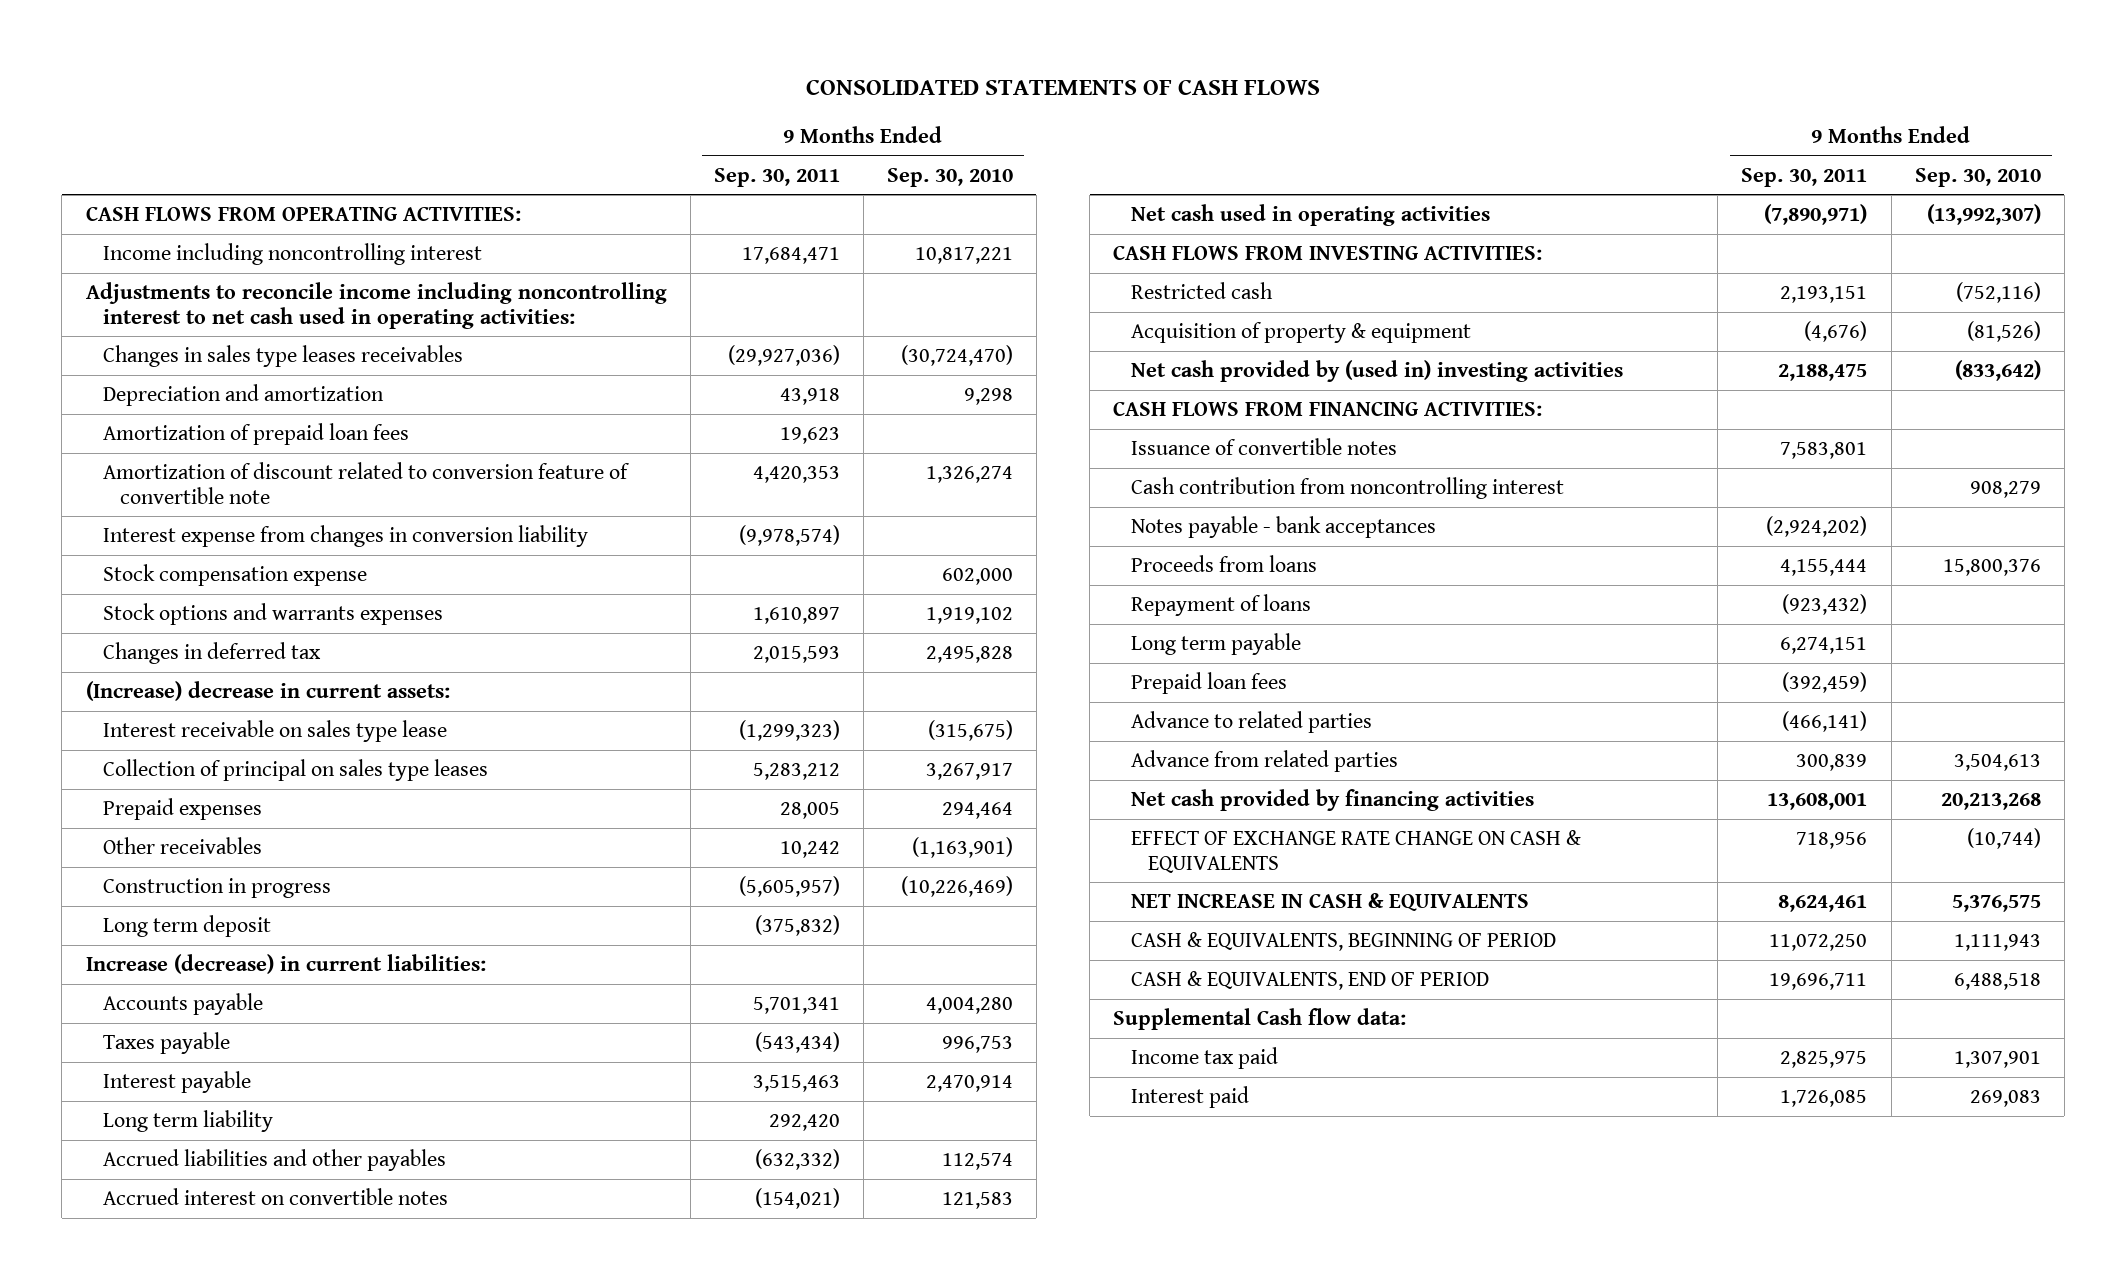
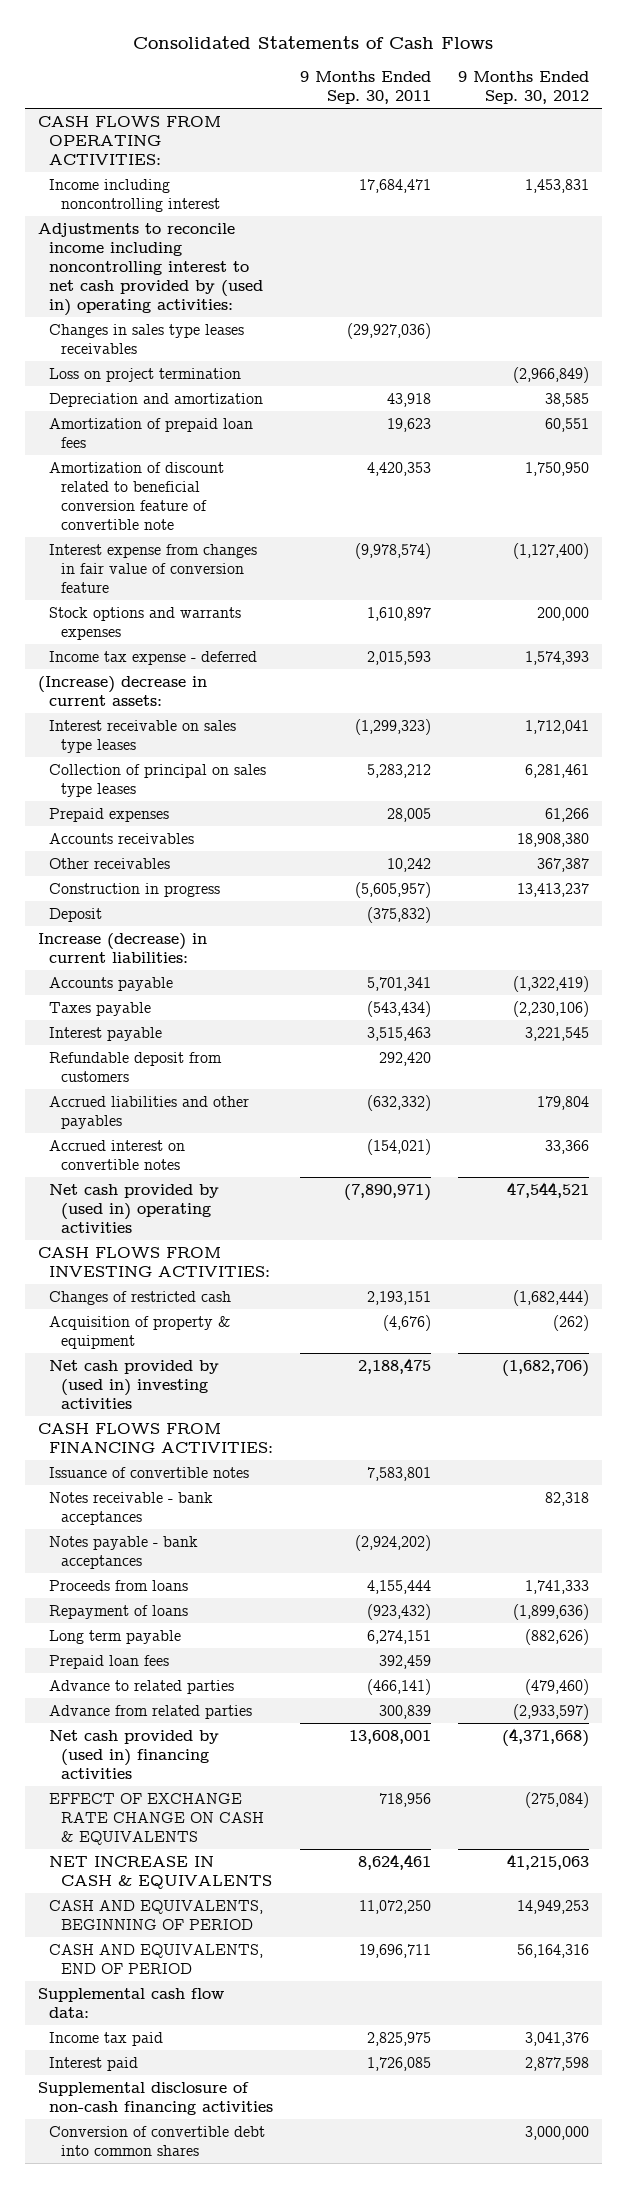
- CONSOLIDATED STATEMENTS OF CASH FLOWS
+ Consolidated Statements of Cash Flows
- | 9 Months Ended Sep. 30, 2011 | 9 Months Ended Sep. 30, 2010
+ | 9 Months Ended Sep. 30, 2011 | 9 Months Ended Sep. 30, 2012
- Adjustments to reconcile income including noncontrolling interest to net cash used in operating activities:
+ Adjustments to reconcile income including noncontrolling interest to net cash provided by (used in) operating activities:
+ Loss on project termination | | (2,966,849)
- Amortization of discount related to conversion feature of convertible note | 4,420,353 | 1,326,274
- Interest expense from changes in conversion liability | (9,978,574) |
- Stock compensation expense | | 602,000
+ Amortization of discount related to beneficial conversion feature of convertible note | 4,420,353 | 1,750,950
+ Interest expense from changes in fair value of conversion feature | (9,978,574) | (1,127,400)
- Changes in deferred tax | 2,015,593 | 2,495,828
+ Income tax expense - deferred | 2,015,593 | 1,574,393
- Interest receivable on sales type lease | (1,299,323) | (315,675)
+ Interest receivable on sales type leases | (1,299,323) | 1,712,041
+ Accounts receivables | | 18,908,380
- Long term deposit | (375,832) |
+ Deposit | (375,832) |
- Long term liability | 292,420 |
+ Refundable deposit from customers | 292,420 |
- Net cash used in operating activities | (7,890,971) | (13,992,307)
+ Net cash provided by (used in) operating activities | (7,890,971) | 47,544,521
- Restricted cash | 2,193,151 | (752,116)
+ Changes of restricted cash | 2,193,151 | (1,682,444)
- Cash contribution from noncontrolling interest | | 908,279
+ Notes receivable - bank acceptances | | 82,318
- Prepaid loan fees | (392,459) |
+ Prepaid loan fees | 392,459 |
- Net cash provided by financing activities | 13,608,001 | 20,213,268
+ Net cash provided by (used in) financing activities | 13,608,001 | (4,371,668)
- CASH & EQUIVALENTS, BEGINNING OF PERIOD | 11,072,250 | 1,111,943
- CASH & EQUIVALENTS, END OF PERIOD | 19,696,711 | 6,488,518
- Supplemental Cash flow data:
+ CASH AND EQUIVALENTS, BEGINNING OF PERIOD | 11,072,250 | 14,949,253
+ CASH AND EQUIVALENTS, END OF PERIOD | 19,696,711 | 56,164,316
+ Supplemental cash flow data:
+ Supplemental disclosure of non-cash financing activities
+ Conversion of convertible debt into common shares | | 3,000,000

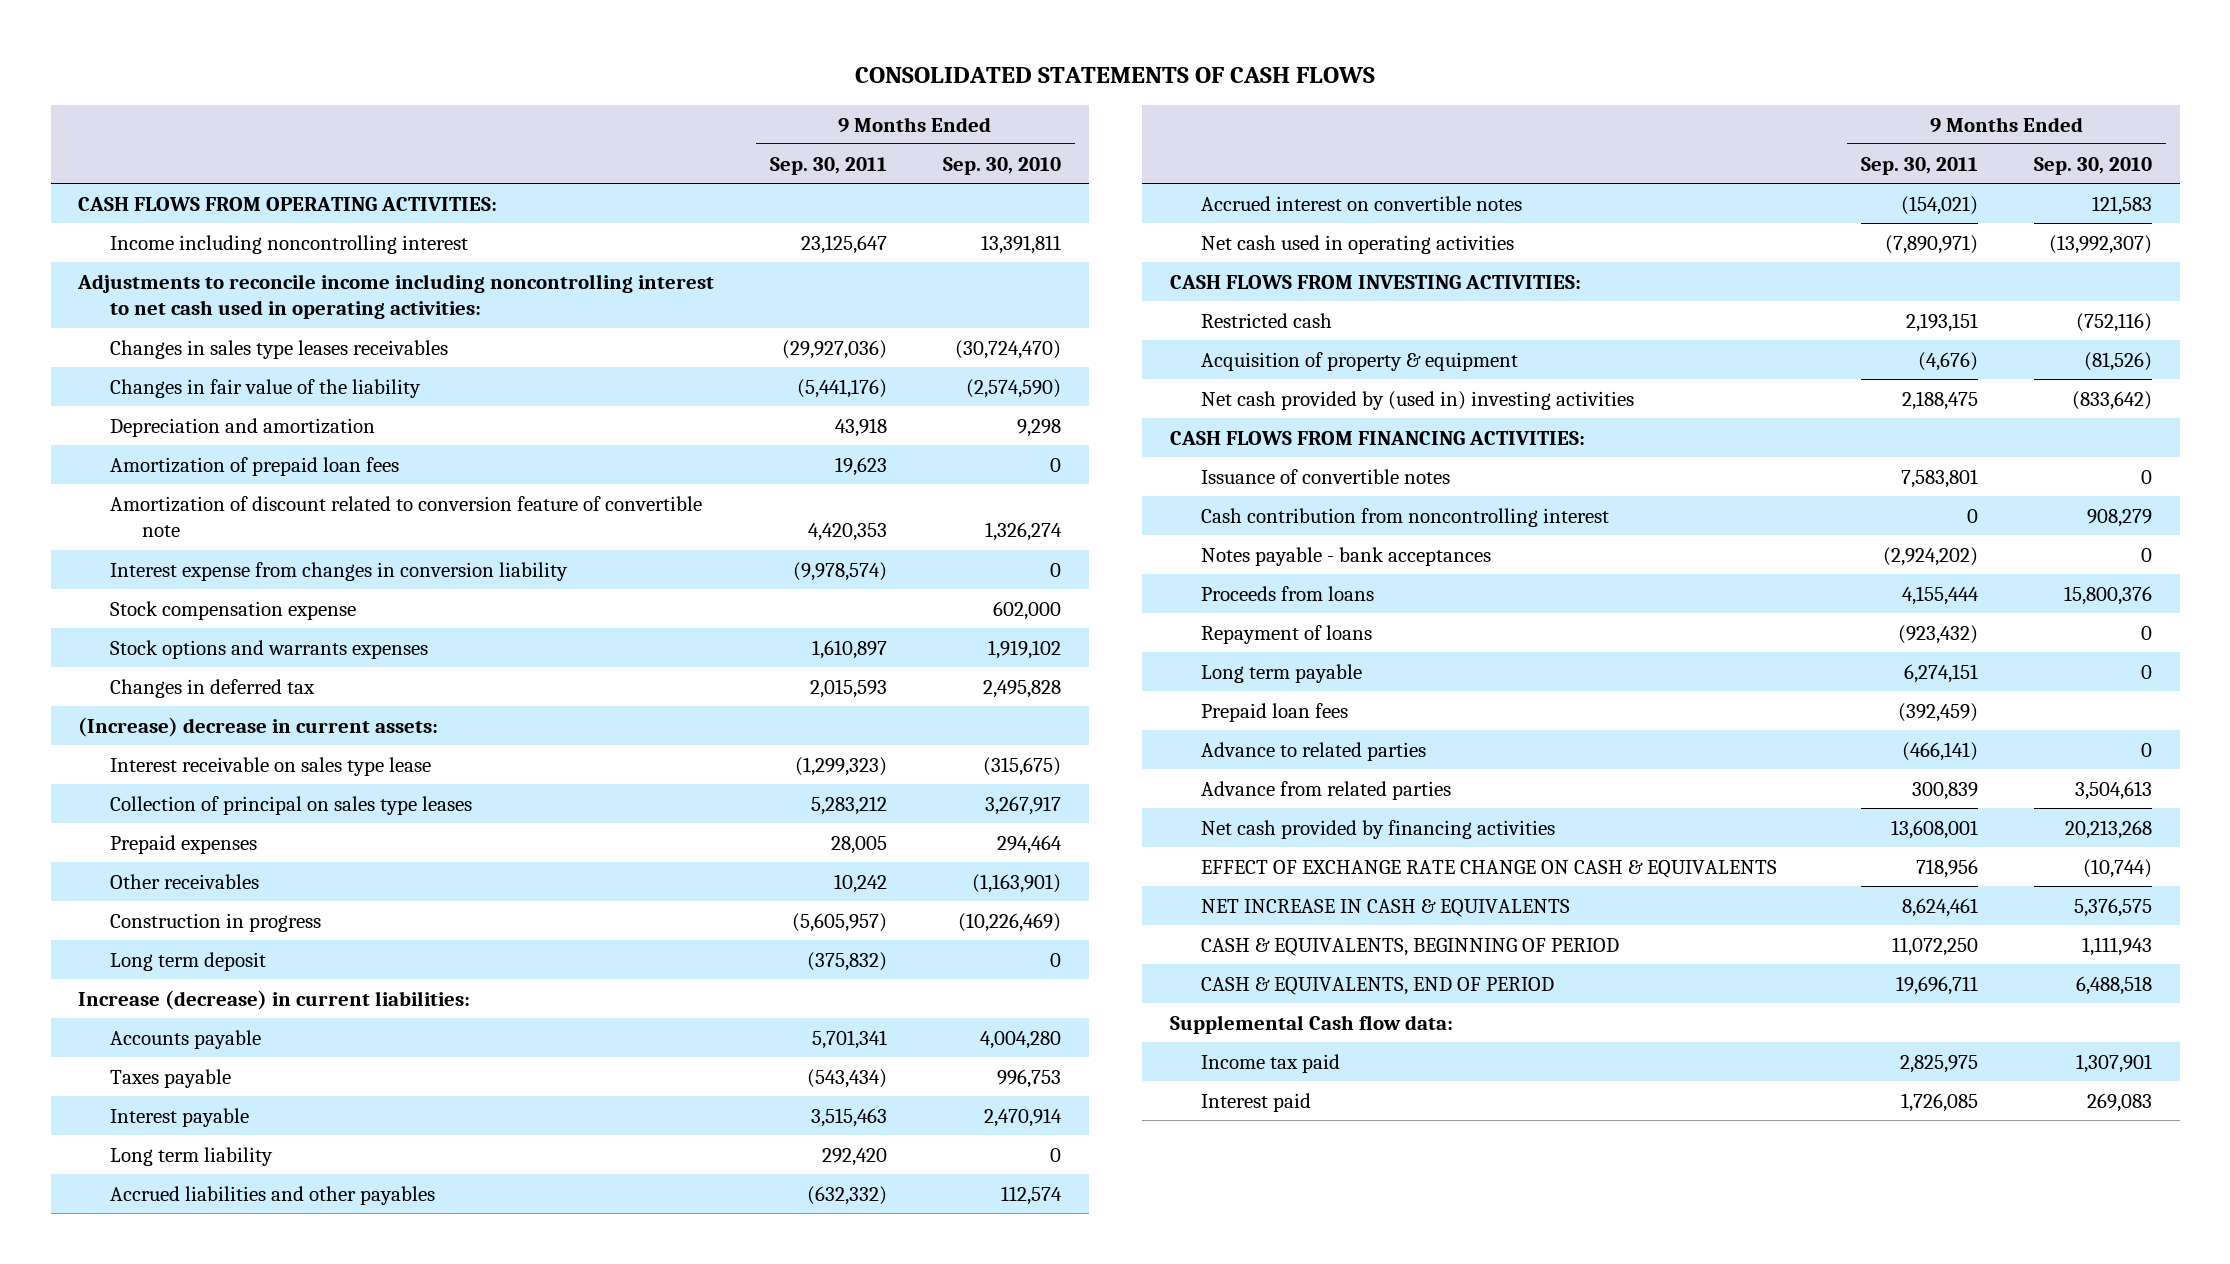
- Consolidated Statements of Cash Flows
+ CONSOLIDATED STATEMENTS OF CASH FLOWS
- | 9 Months Ended Sep. 30, 2011 | 9 Months Ended Sep. 30, 2012
+ | 9 Months Ended Sep. 30, 2011 | 9 Months Ended Sep. 30, 2010
- Income including noncontrolling interest | 17,684,471 | 1,453,831
- Adjustments to reconcile income including noncontrolling interest to net cash provided by (used in) operating activities:
+ Income including noncontrolling interest | 23,125,647 | 13,391,811
+ Adjustments to reconcile income including noncontrolling interest to net cash used in operating activities:
- Loss on project termination | | (2,966,849)
+ Changes in fair value of the liability | (5,441,176) | (2,574,590)
- Amortization of discount related to beneficial conversion feature of convertible note | 4,420,353 | 1,750,950
- Interest expense from changes in fair value of conversion feature | (9,978,574) | (1,127,400)
+ Amortization of discount related to conversion feature of convertible note | 4,420,353 | 1,326,274
+ Interest expense from changes in conversion liability | (9,978,574) | 0
+ Stock compensation expense | | 602,000
- Income tax expense - deferred | 2,015,593 | 1,574,393
+ Changes in deferred tax | 2,015,593 | 2,495,828
- Interest receivable on sales type leases | (1,299,323) | 1,712,041
+ Interest receivable on sales type lease | (1,299,323) | (315,675)
- Accounts receivables | | 18,908,380
- Deposit | (375,832) |
+ Long term deposit | (375,832) | 0
- Refundable deposit from customers | 292,420 |
+ Long term liability | 292,420 | 0
- Net cash provided by (used in) operating activities | (7,890,971) | 47,544,521
+ Net cash used in operating activities | (7,890,971) | (13,992,307)
- Changes of restricted cash | 2,193,151 | (1,682,444)
+ Restricted cash | 2,193,151 | (752,116)
- Notes receivable - bank acceptances | | 82,318
+ Cash contribution from noncontrolling interest | 0 | 908,279
- Prepaid loan fees | 392,459 |
+ Prepaid loan fees | (392,459) |
- Net cash provided by (used in) financing activities | 13,608,001 | (4,371,668)
+ Net cash provided by financing activities | 13,608,001 | 20,213,268
- CASH AND EQUIVALENTS, BEGINNING OF PERIOD | 11,072,250 | 14,949,253
- CASH AND EQUIVALENTS, END OF PERIOD | 19,696,711 | 56,164,316
- Supplemental cash flow data:
+ CASH & EQUIVALENTS, BEGINNING OF PERIOD | 11,072,250 | 1,111,943
+ CASH & EQUIVALENTS, END OF PERIOD | 19,696,711 | 6,488,518
+ Supplemental Cash flow data:
- Supplemental disclosure of non-cash financing activities
- Conversion of convertible debt into common shares | | 3,000,000

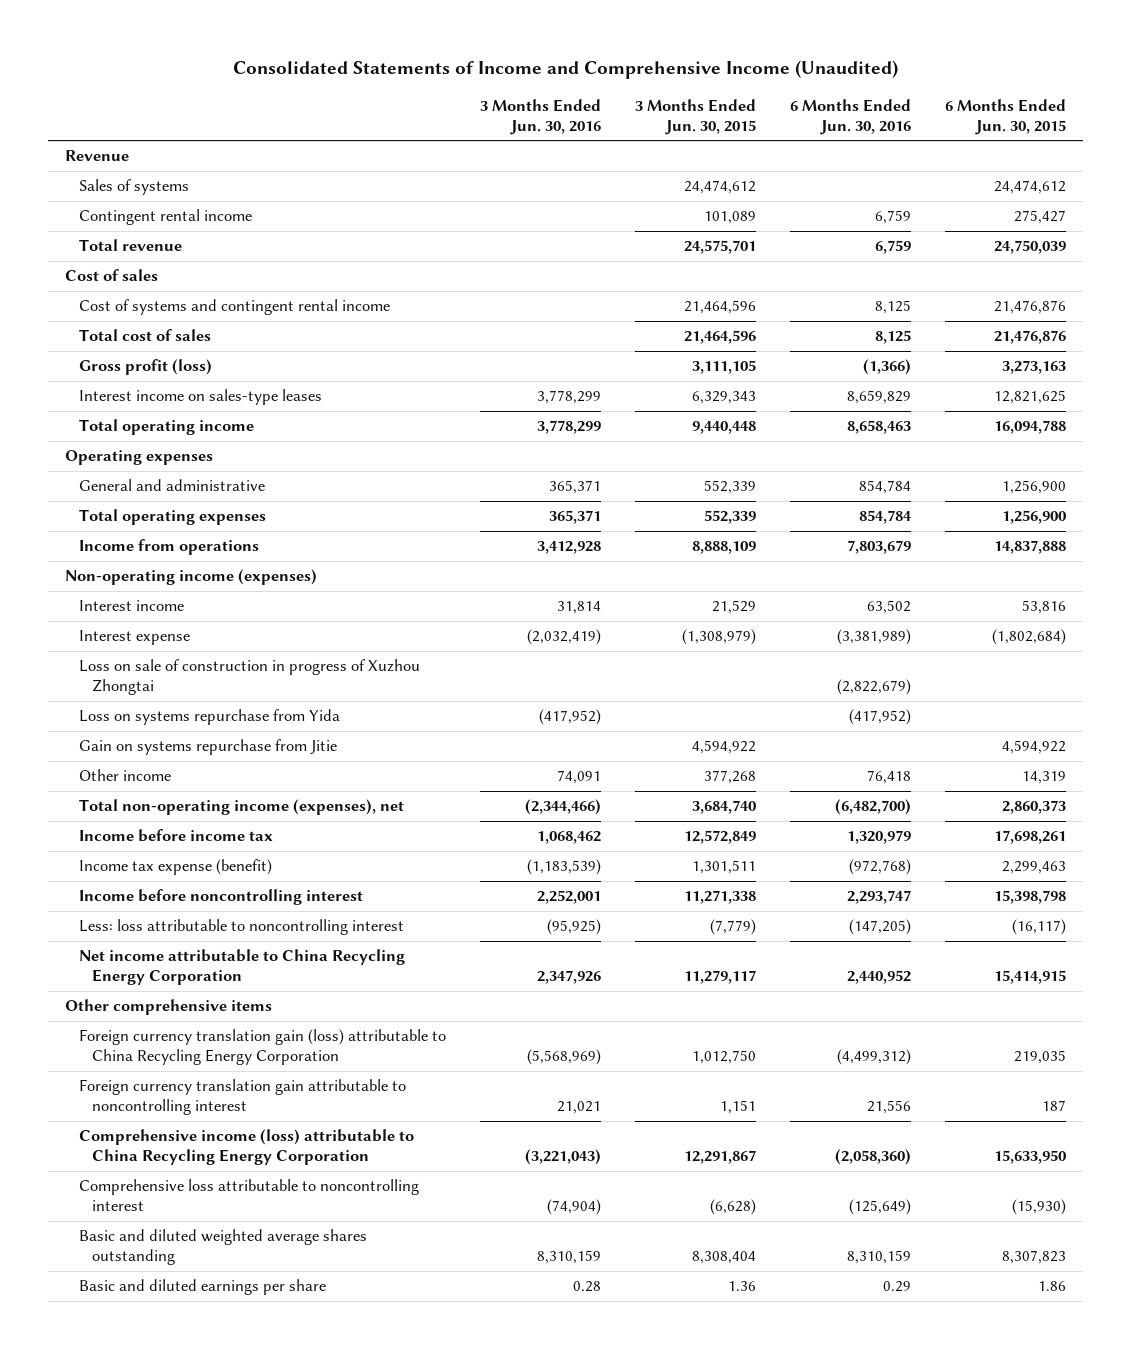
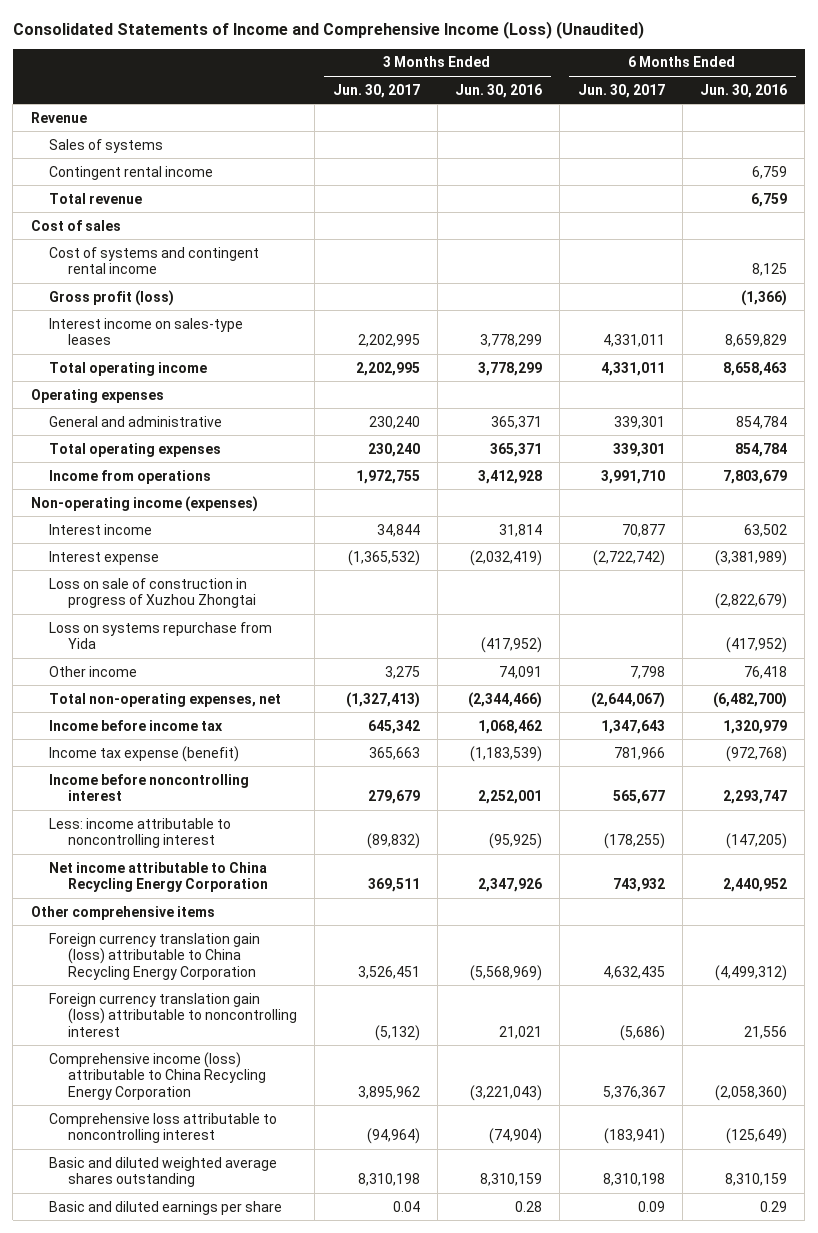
- Consolidated Statements of Income and Comprehensive Income (Unaudited)
+ Consolidated Statements of Income and Comprehensive Income (Loss) (Unaudited)
- | 3 Months Ended Jun. 30, 2016 | 3 Months Ended Jun. 30, 2015 | 6 Months Ended Jun. 30, 2016 | 6 Months Ended Jun. 30, 2015
+ | 3 Months Ended Jun. 30, 2017 | 3 Months Ended Jun. 30, 2016 | 6 Months Ended Jun. 30, 2017 | 6 Months Ended Jun. 30, 2016
- Total cost of sales | | 21,464,596 | 8,125 | 21,476,876
- Gain on systems repurchase from Jitie | | 4,594,922 | | 4,594,922
- Total non-operating income (expenses), net | (2,344,466) | 3,684,740 | (6,482,700) | 2,860,373
+ Total non-operating expenses, net | (1,327,413) | (2,344,466) | (2,644,067) | (6,482,700)
- Less: loss attributable to noncontrolling interest | (95,925) | (7,779) | (147,205) | (16,117)
+ Less: income attributable to noncontrolling interest | (89,832) | (95,925) | (178,255) | (147,205)
- Foreign currency translation gain attributable to noncontrolling interest | 21,021 | 1,151 | 21,556 | 187
+ Foreign currency translation gain (loss) attributable to noncontrolling interest | (5,132) | 21,021 | (5,686) | 21,556

